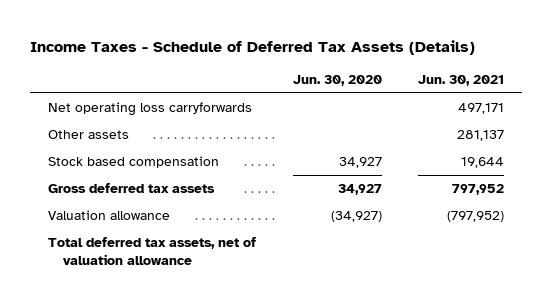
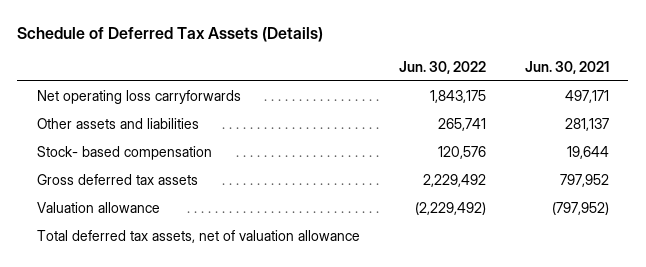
- Income Taxes - Schedule of Deferred Tax Assets (Details)
+ Schedule of Deferred Tax Assets (Details)
- | Jun. 30, 2020 | Jun. 30, 2021
+ | Jun. 30, 2022 | Jun. 30, 2021
- Other assets | | 281,137
- Stock based compensation | 34,927 | 19,644
+ Other assets and liabilities | 265,741 | 281,137
+ Stock- based compensation | 120,576 | 19,644

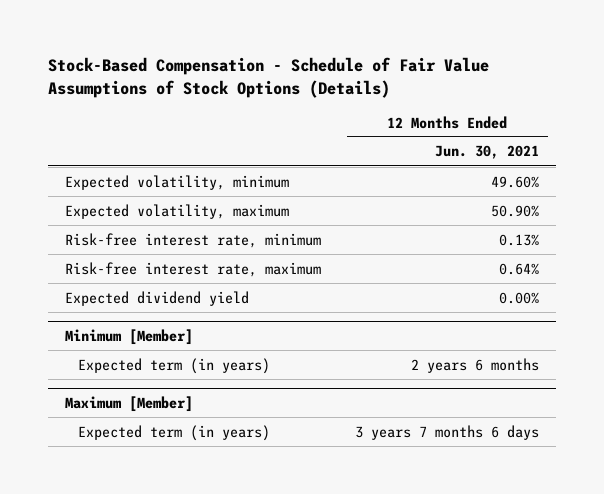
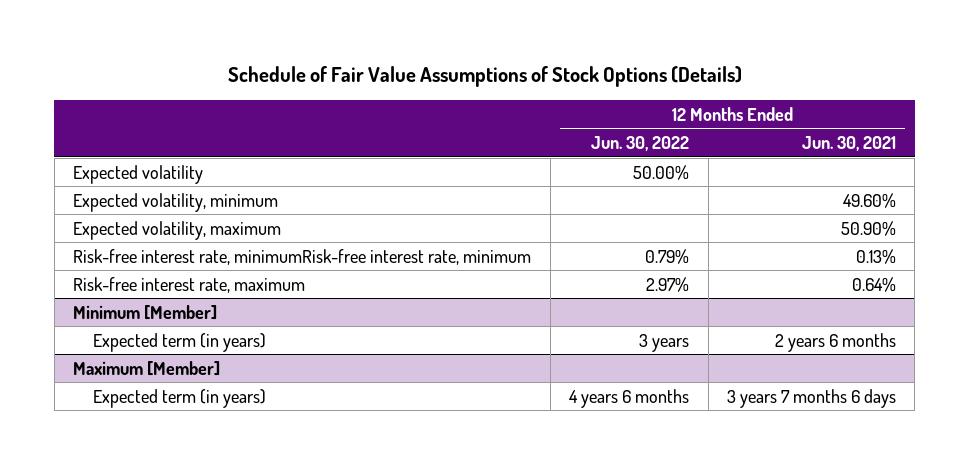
- Stock-Based Compensation - Schedule of Fair Value Assumptions of Stock Options (Details)
+ Schedule of Fair Value Assumptions of Stock Options (Details)
- | 12 Months Ended Jun. 30, 2021
+ | 12 Months Ended Jun. 30, 2022 | 12 Months Ended Jun. 30, 2021
+ Expected volatility | 50.00% |
- Risk-free interest rate, minimum | 0.13%
+ Risk-free interest rate, minimumRisk-free interest rate, minimum | 0.79% | 0.13%
- Expected dividend yield | 0.00%

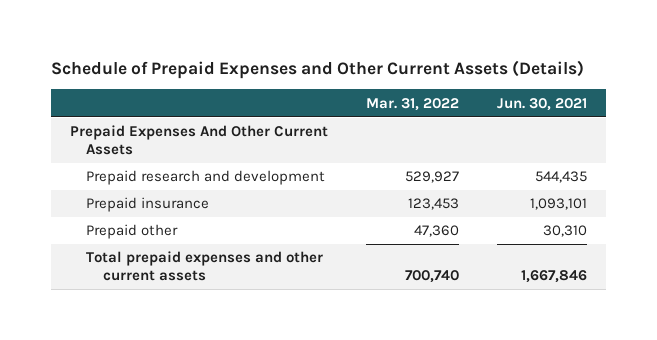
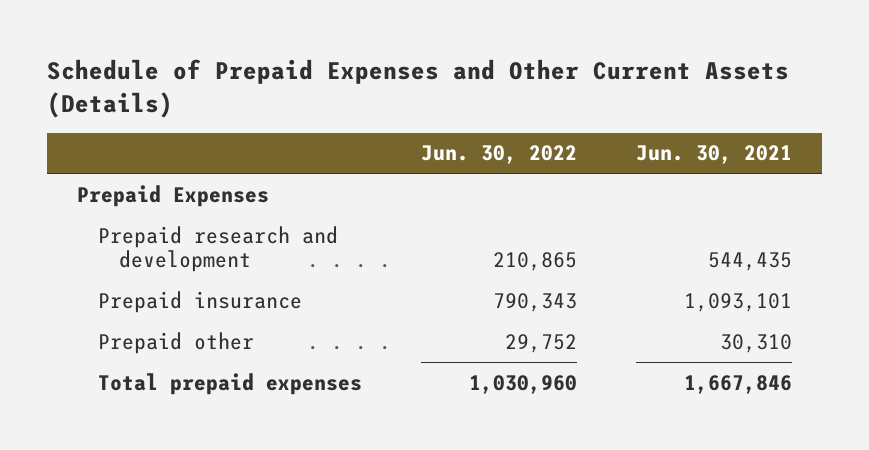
- | Mar. 31, 2022 | Jun. 30, 2021
+ | Jun. 30, 2022 | Jun. 30, 2021
- Prepaid Expenses And Other Current Assets
+ Prepaid Expenses
- Total prepaid expenses and other current assets | 700,740 | 1,667,846
+ Total prepaid expenses | 1,030,960 | 1,667,846

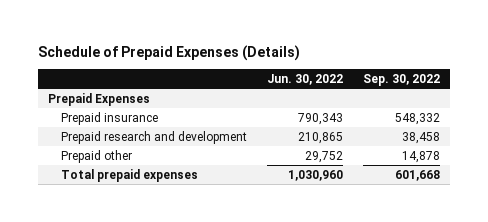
- Schedule of Prepaid Expenses and Other Current Assets (Details)
+ Schedule of Prepaid Expenses (Details)
- | Jun. 30, 2022 | Jun. 30, 2021
+ | Jun. 30, 2022 | Sep. 30, 2022
moved down: Prepaid research and development | 210,865 | 38,458

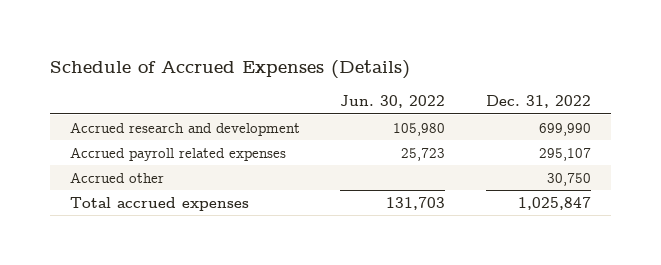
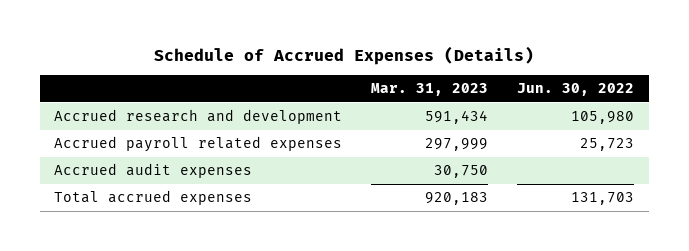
- | Jun. 30, 2022 | Dec. 31, 2022
+ | Mar. 31, 2023 | Jun. 30, 2022
- Accrued other | | 30,750
+ Accrued audit expenses | 30,750 |

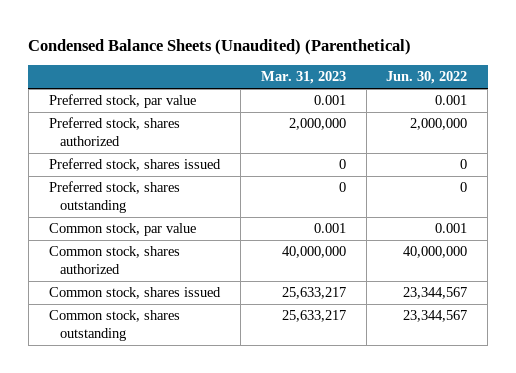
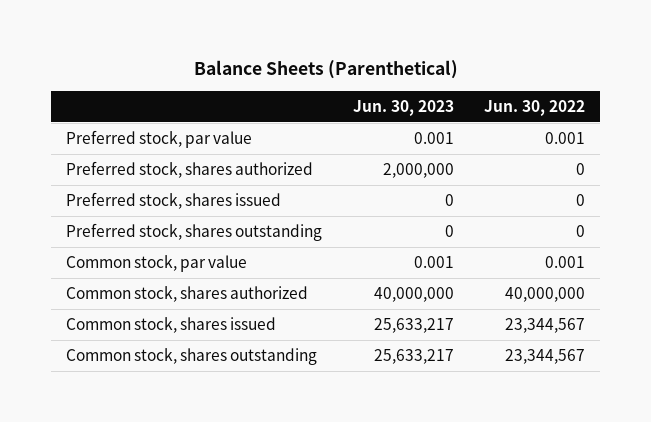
- Condensed Balance Sheets (Unaudited) (Parenthetical)
+ Balance Sheets (Parenthetical)
- | Mar. 31, 2023 | Jun. 30, 2022
+ | Jun. 30, 2023 | Jun. 30, 2022
- Preferred stock, shares authorized | 2,000,000 | 2,000,000
+ Preferred stock, shares authorized | 2,000,000 | 0

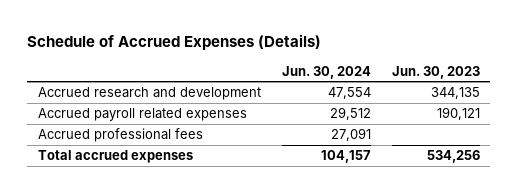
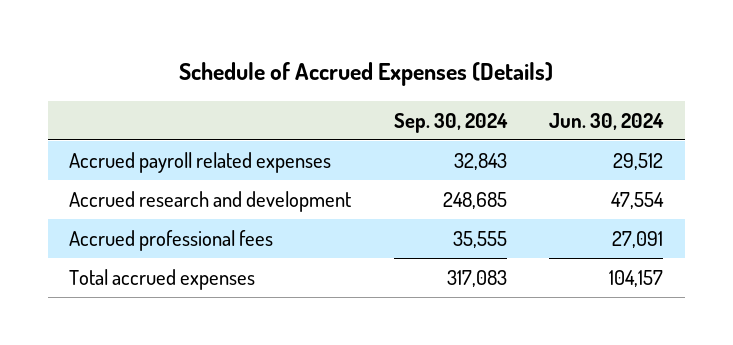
- | Jun. 30, 2024 | Jun. 30, 2023
+ | Sep. 30, 2024 | Jun. 30, 2024
moved down: Accrued research and development | 248,685 | 47,554

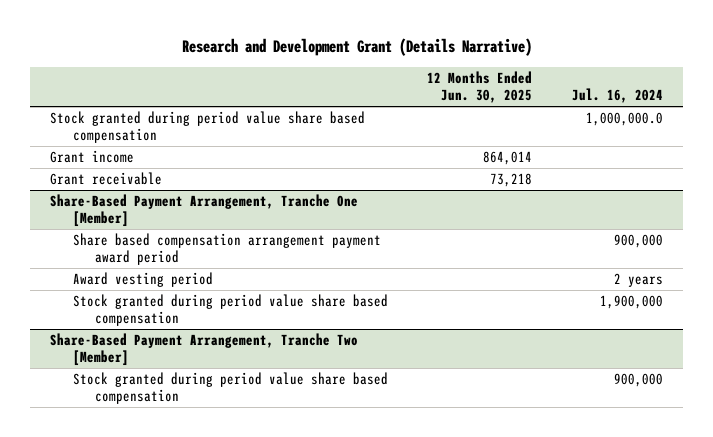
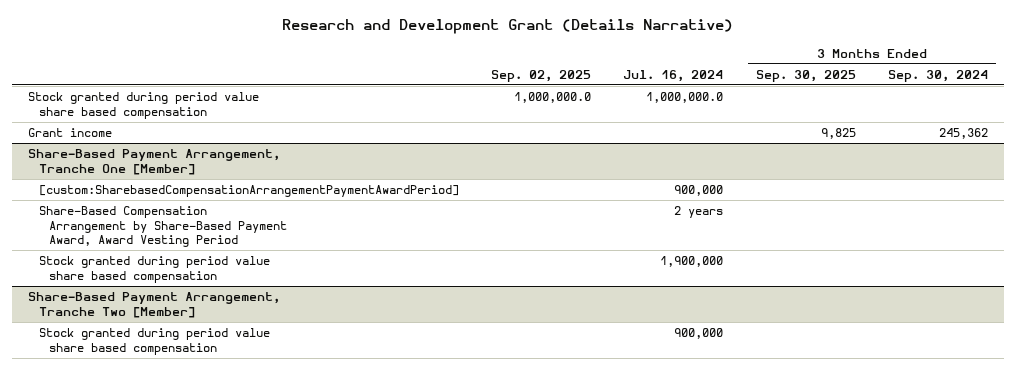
- | 12 Months Ended Jun. 30, 2025 | Jul. 16, 2024
+ | Sep. 02, 2025 | Jul. 16, 2024 | 3 Months Ended Sep. 30, 2025 | 3 Months Ended Sep. 30, 2024
- Grant receivable | 73,218 |
@ Share-Based Payment Arrangement, Tranche One [Member]
- Share based compensation arrangement payment award period | | 900,000
- Award vesting period | | 2 years
+ [custom:SharebasedCompensationArrangementPaymentAwardPeriod] | | 900,000 | |
+ Share-Based Compensation Arrangement by Share-Based Payment Award, Award Vesting Period | | 2 years | |

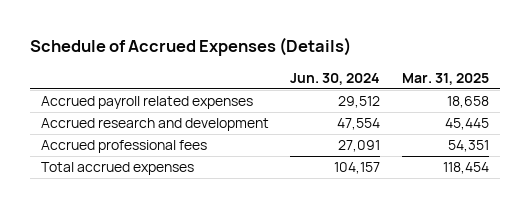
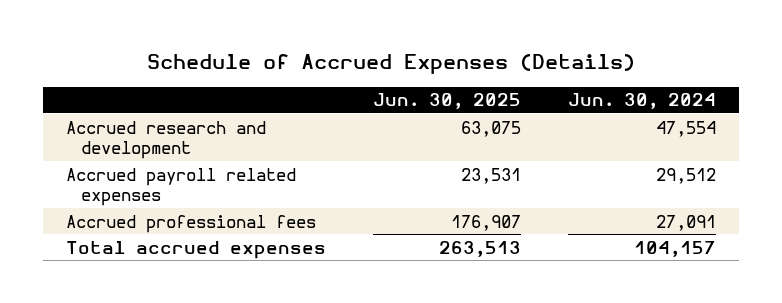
- | Jun. 30, 2024 | Mar. 31, 2025
+ | Jun. 30, 2025 | Jun. 30, 2024
moved down: Accrued payroll related expenses | 23,531 | 29,512

